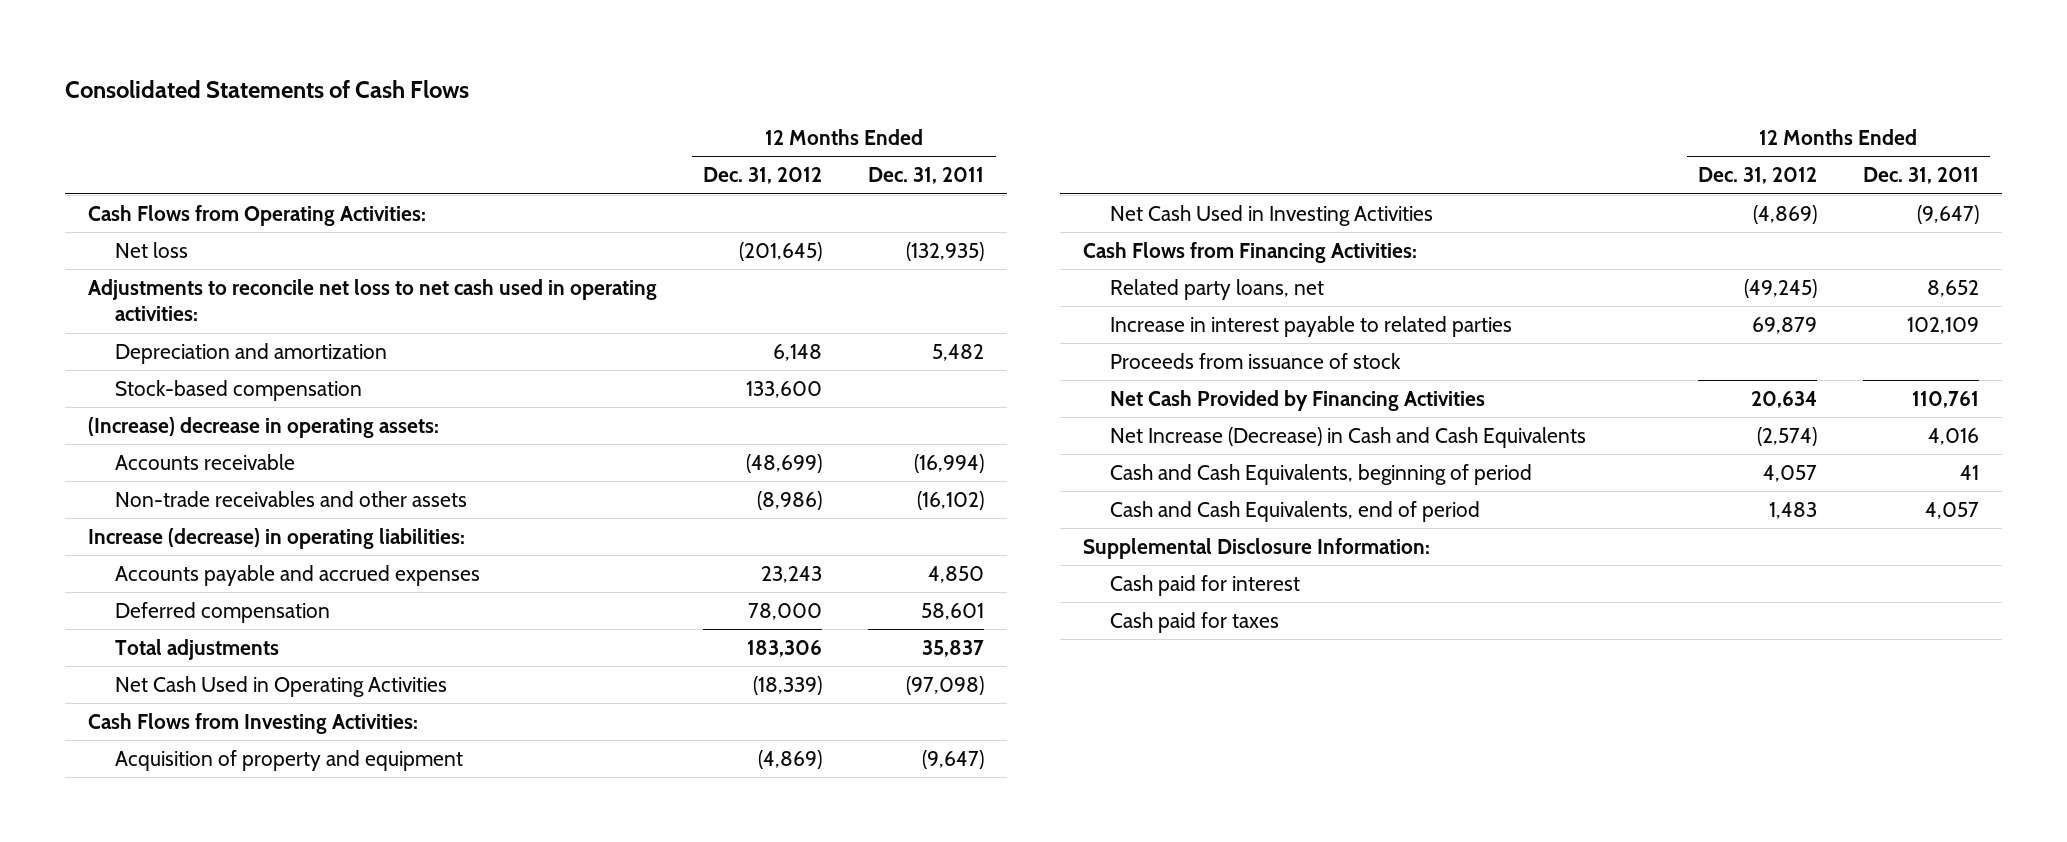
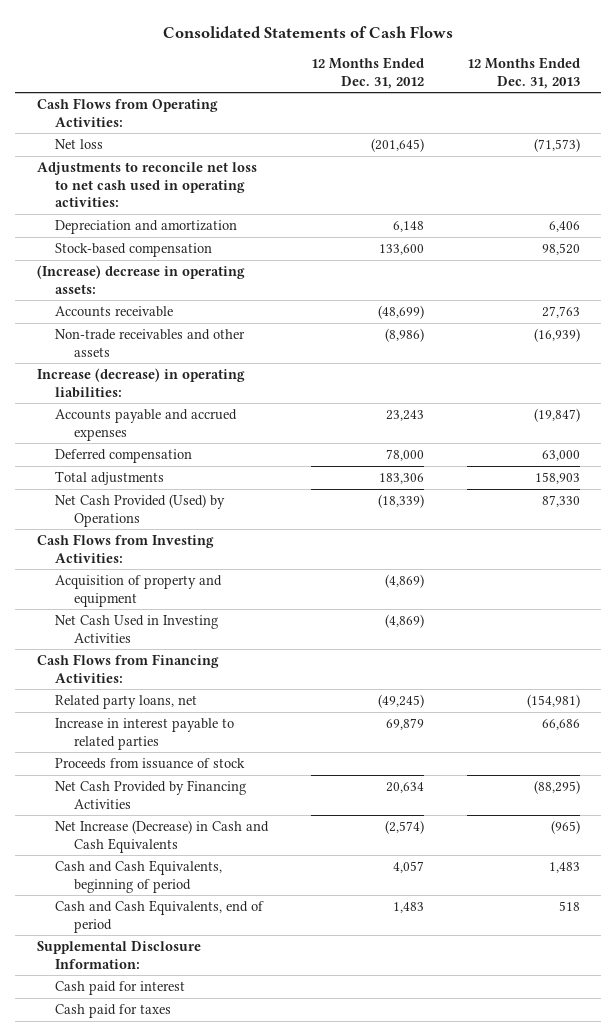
- | 12 Months Ended Dec. 31, 2012 | 12 Months Ended Dec. 31, 2011
+ | 12 Months Ended Dec. 31, 2012 | 12 Months Ended Dec. 31, 2013
- Net Cash Used in Operating Activities | (18,339) | (97,098)
+ Net Cash Provided (Used) by Operations | (18,339) | 87,330

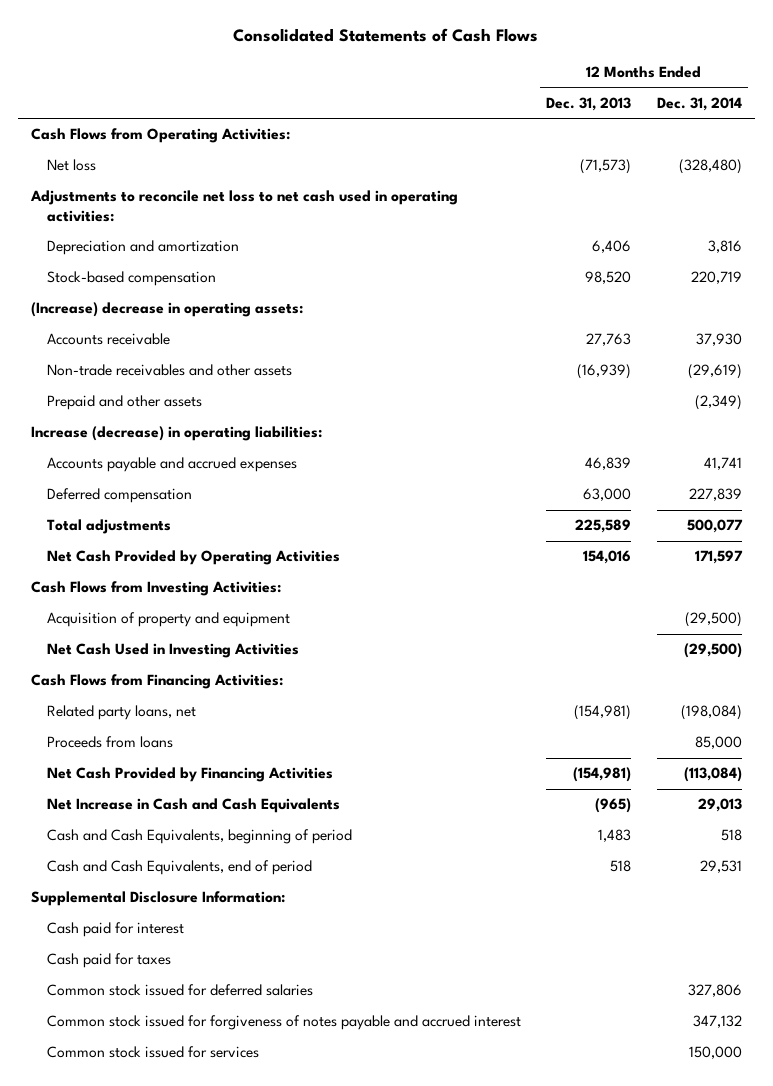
- | 12 Months Ended Dec. 31, 2012 | 12 Months Ended Dec. 31, 2013
+ | 12 Months Ended Dec. 31, 2013 | 12 Months Ended Dec. 31, 2014
+ Prepaid and other assets | | (2,349)
- Accounts payable and accrued expenses | 23,243 | (19,847)
+ Accounts payable and accrued expenses | 46,839 | 41,741
- Total adjustments | 183,306 | 158,903
- Net Cash Provided (Used) by Operations | (18,339) | 87,330
+ Total adjustments | 225,589 | 500,077
+ Net Cash Provided by Operating Activities | 154,016 | 171,597
- Increase in interest payable to related parties | 69,879 | 66,686
- Proceeds from issuance of stock
- Net Cash Provided by Financing Activities | 20,634 | (88,295)
- Net Increase (Decrease) in Cash and Cash Equivalents | (2,574) | (965)
+ Proceeds from loans | | 85,000
+ Net Cash Provided by Financing Activities | (154,981) | (113,084)
+ Net Increase in Cash and Cash Equivalents | (965) | 29,013
+ Common stock issued for deferred salaries | | 327,806
+ Common stock issued for forgiveness of notes payable and accrued interest | | 347,132
+ Common stock issued for services | | 150,000

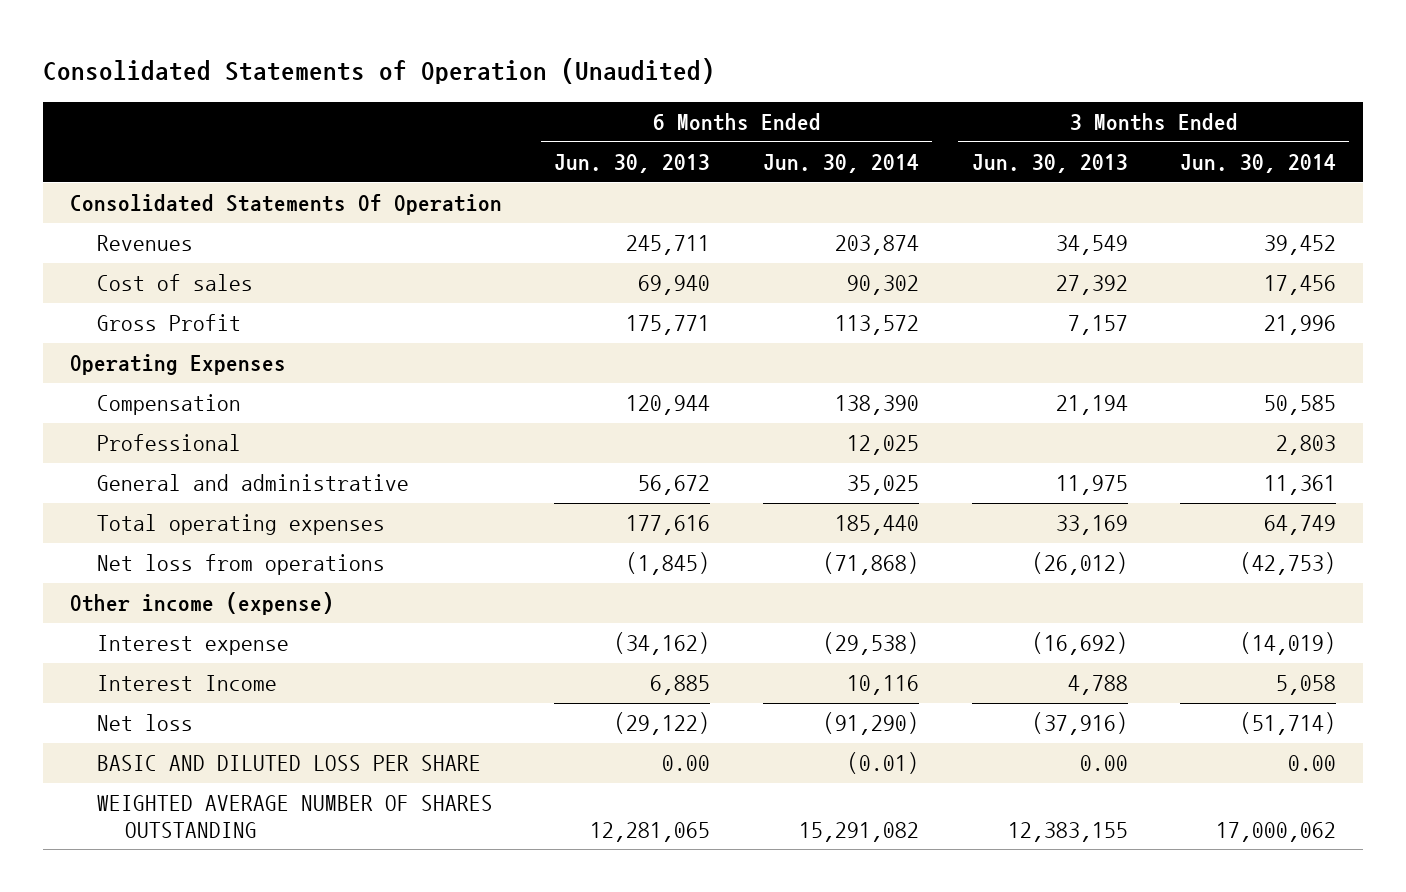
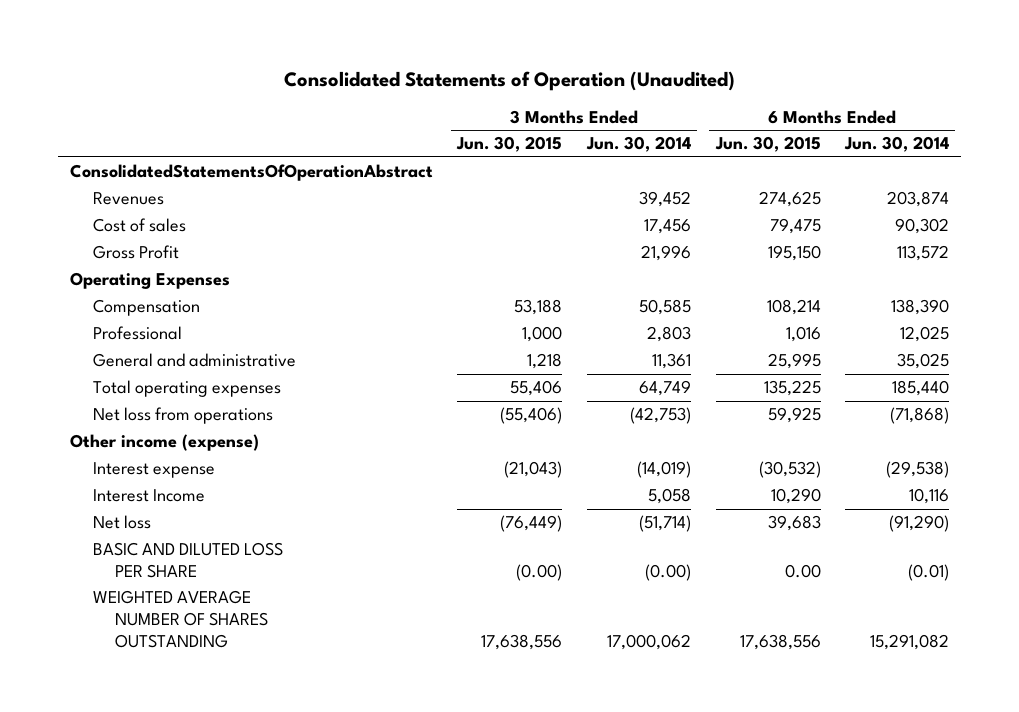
- | 6 Months Ended Jun. 30, 2013 | 6 Months Ended Jun. 30, 2014 | 3 Months Ended Jun. 30, 2013 | 3 Months Ended Jun. 30, 2014
+ | 3 Months Ended Jun. 30, 2015 | 3 Months Ended Jun. 30, 2014 | 6 Months Ended Jun. 30, 2015 | 6 Months Ended Jun. 30, 2014
- Consolidated Statements Of Operation
+ ConsolidatedStatementsOfOperationAbstract
- BASIC AND DILUTED LOSS PER SHARE | 0.00 | (0.01) | 0.00 | 0.00
+ BASIC AND DILUTED LOSS PER SHARE | (0.00) | (0.00) | 0.00 | (0.01)

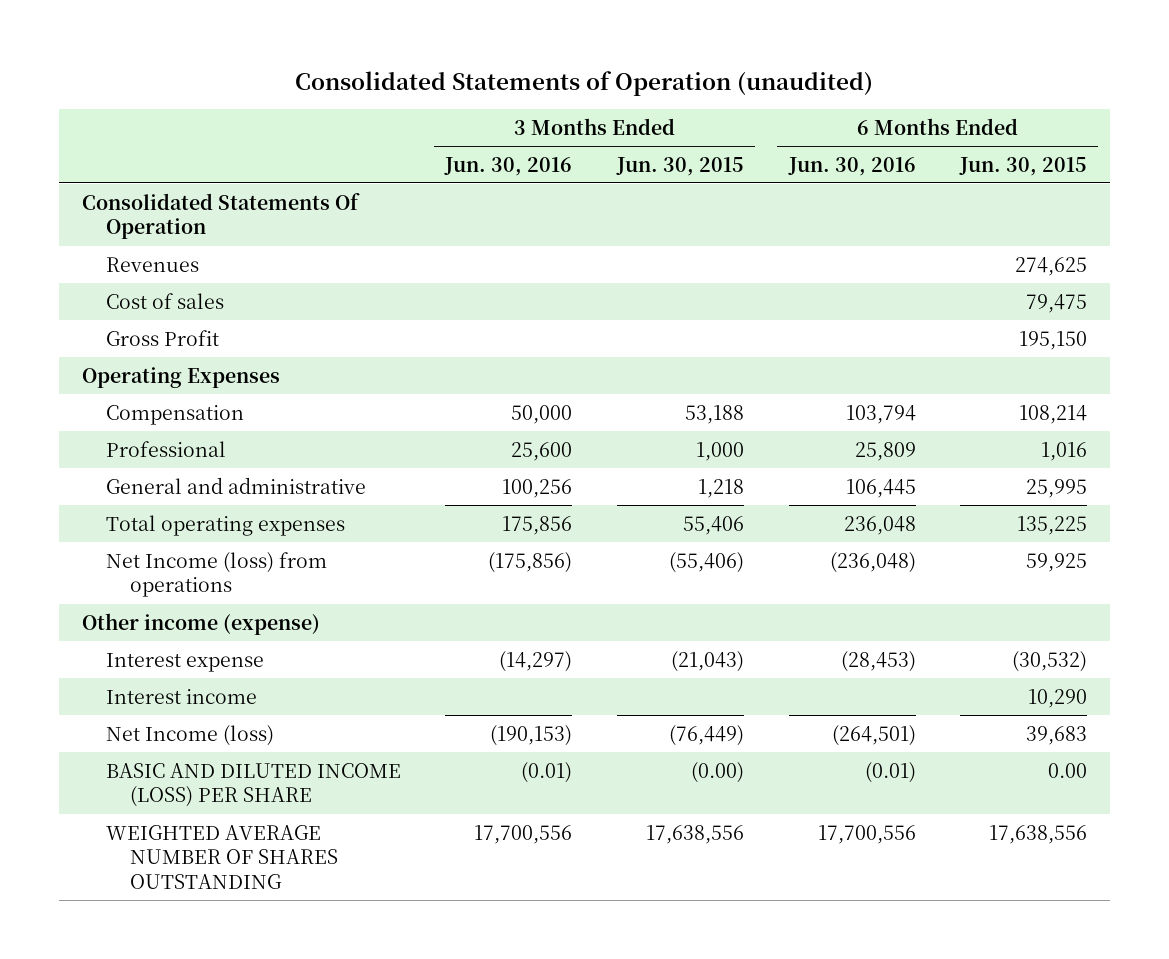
- Consolidated Statements of Operation (Unaudited)
+ Consolidated Statements of Operation (unaudited)
- | 3 Months Ended Jun. 30, 2015 | 3 Months Ended Jun. 30, 2014 | 6 Months Ended Jun. 30, 2015 | 6 Months Ended Jun. 30, 2014
+ | 3 Months Ended Jun. 30, 2016 | 3 Months Ended Jun. 30, 2015 | 6 Months Ended Jun. 30, 2016 | 6 Months Ended Jun. 30, 2015
- ConsolidatedStatementsOfOperationAbstract
+ Consolidated Statements Of Operation
- Net loss from operations | (55,406) | (42,753) | 59,925 | (71,868)
+ Net Income (loss) from operations | (175,856) | (55,406) | (236,048) | 59,925
- Interest Income | | 5,058 | 10,290 | 10,116
- Net loss | (76,449) | (51,714) | 39,683 | (91,290)
- BASIC AND DILUTED LOSS PER SHARE | (0.00) | (0.00) | 0.00 | (0.01)
+ Interest income | | | | 10,290
+ Net Income (loss) | (190,153) | (76,449) | (264,501) | 39,683
+ BASIC AND DILUTED INCOME (LOSS) PER SHARE | (0.01) | (0.00) | (0.01) | 0.00

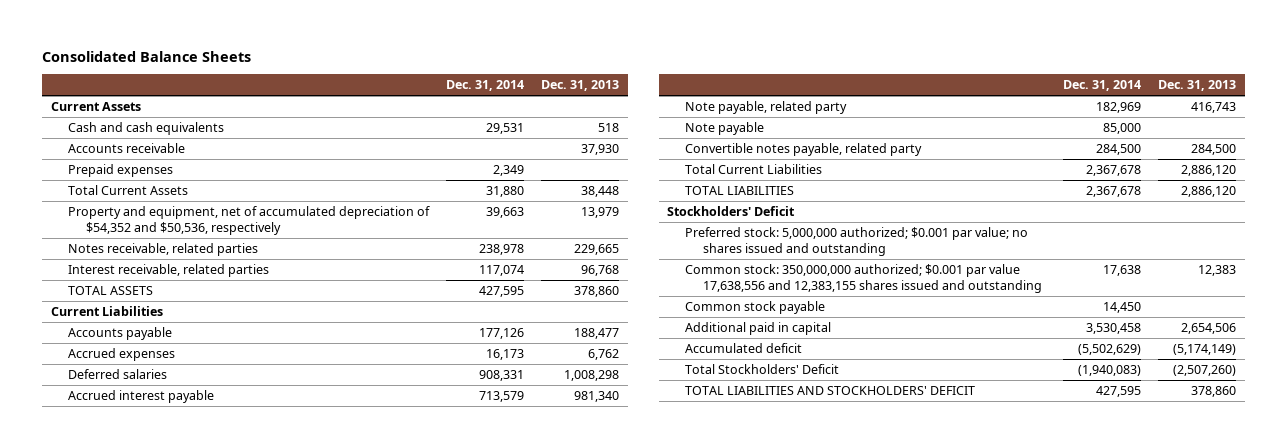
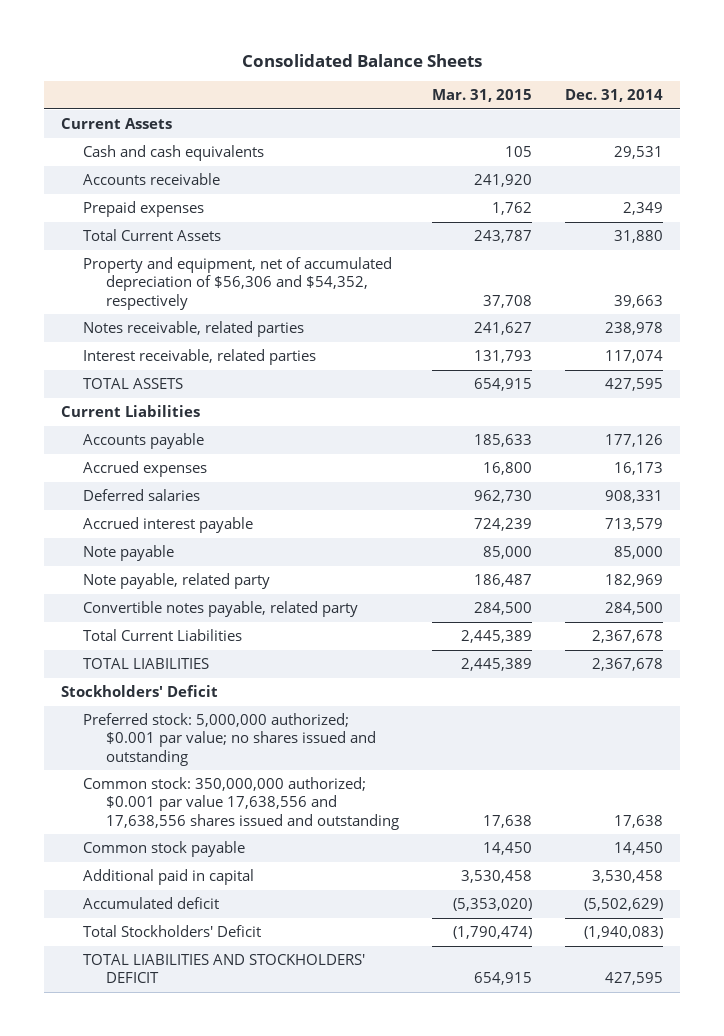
- | Dec. 31, 2014 | Dec. 31, 2013
+ | Mar. 31, 2015 | Dec. 31, 2014
- Property and equipment, net of accumulated depreciation of $54,352 and $50,536, respectively | 39,663 | 13,979
+ Property and equipment, net of accumulated depreciation of $56,306 and $54,352, respectively | 37,708 | 39,663
moved down: Note payable, related party | 186,487 | 182,969
- Common stock: 350,000,000 authorized; $0.001 par value 17,638,556 and 12,383,155 shares issued and outstanding | 17,638 | 12,383
+ Common stock: 350,000,000 authorized; $0.001 par value 17,638,556 and 17,638,556 shares issued and outstanding | 17,638 | 17,638

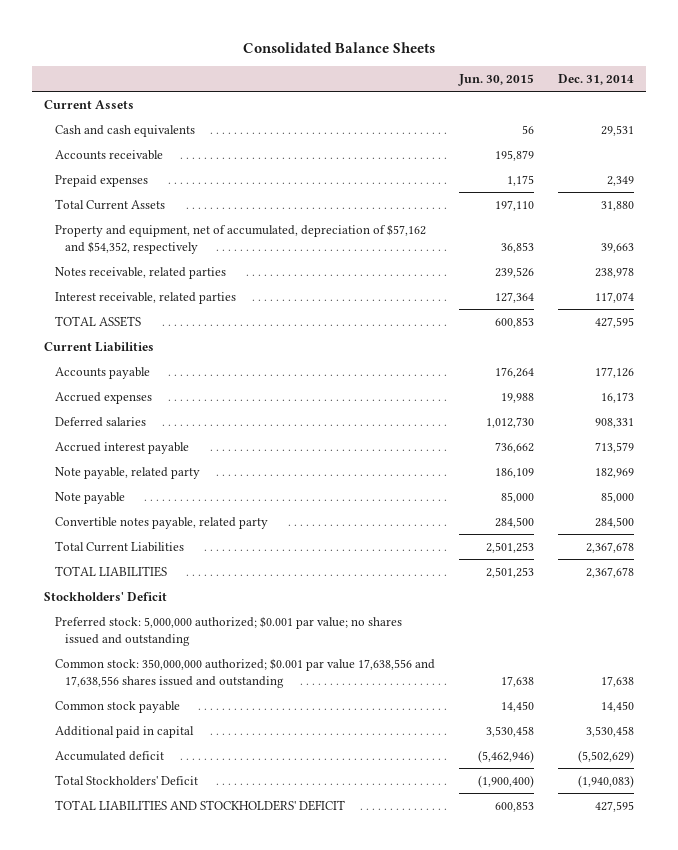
- | Mar. 31, 2015 | Dec. 31, 2014
+ | Jun. 30, 2015 | Dec. 31, 2014
- Property and equipment, net of accumulated depreciation of $56,306 and $54,352, respectively | 37,708 | 39,663
+ Property and equipment, net of accumulated, depreciation of $57,162 and $54,352, respectively | 36,853 | 39,663
moved down: Note payable | 85,000 | 85,000

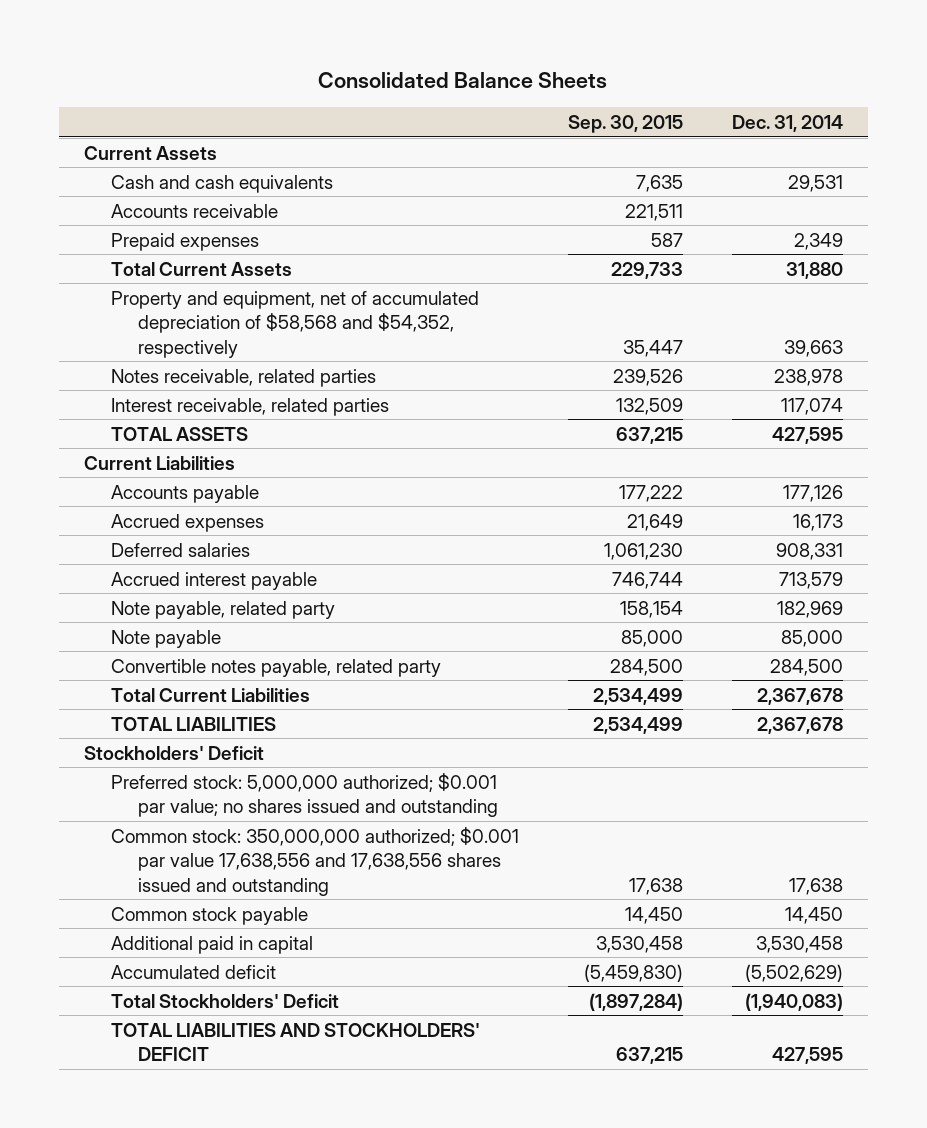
- | Jun. 30, 2015 | Dec. 31, 2014
+ | Sep. 30, 2015 | Dec. 31, 2014
- Property and equipment, net of accumulated, depreciation of $57,162 and $54,352, respectively | 36,853 | 39,663
+ Property and equipment, net of accumulated depreciation of $58,568 and $54,352, respectively | 35,447 | 39,663

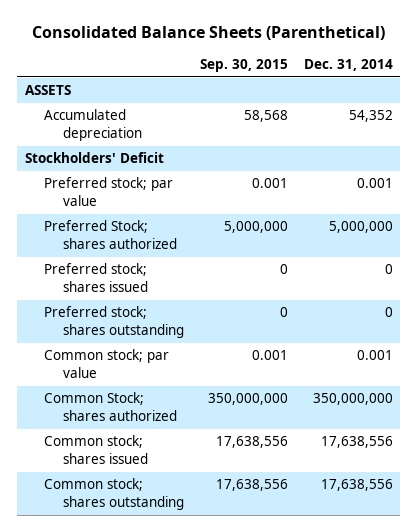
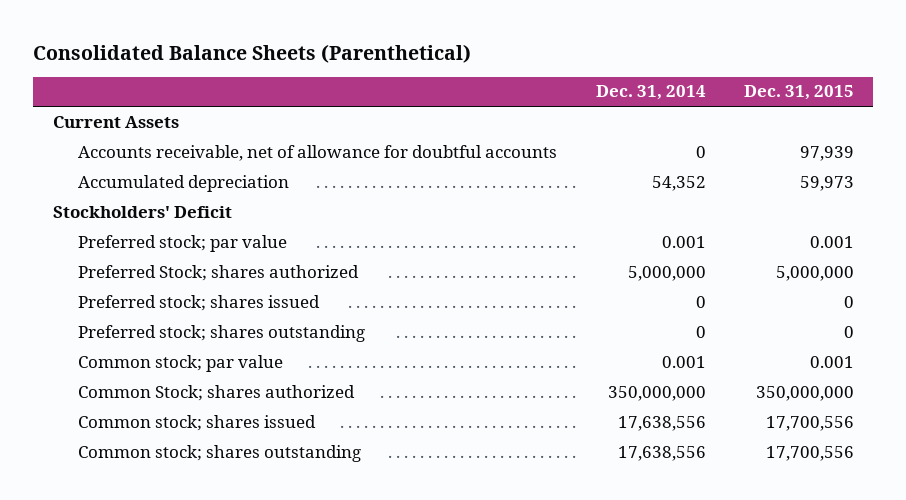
- | Sep. 30, 2015 | Dec. 31, 2014
+ | Dec. 31, 2014 | Dec. 31, 2015
- ASSETS
+ Current Assets
+ Accounts receivable, net of allowance for doubtful accounts | 0 | 97,939

